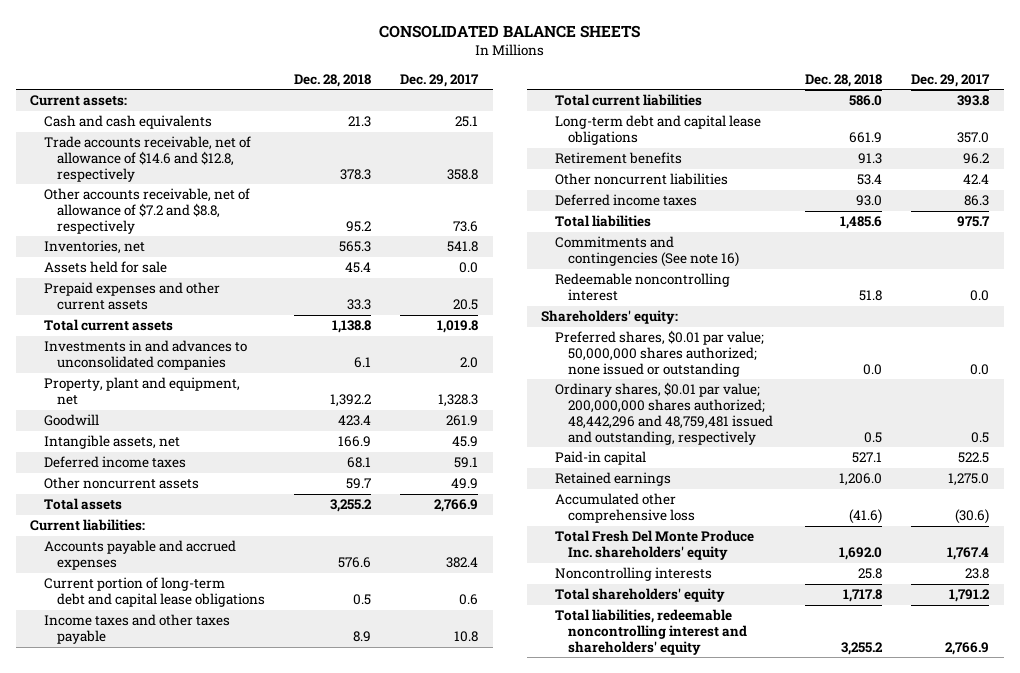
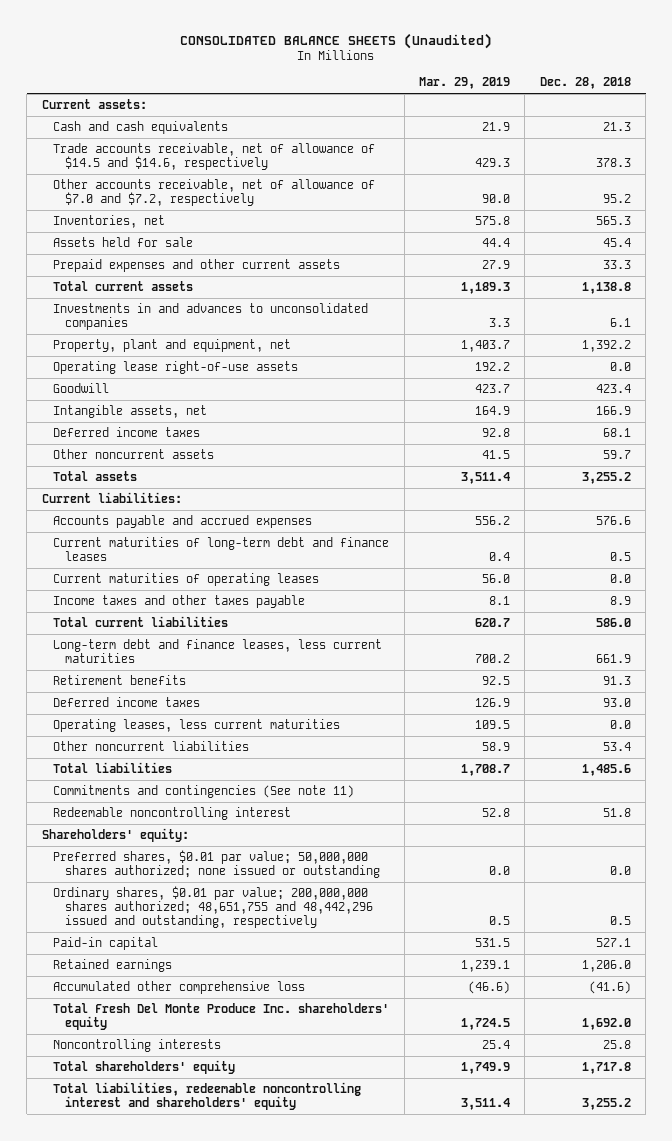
- CONSOLIDATED BALANCE SHEETS
+ CONSOLIDATED BALANCE SHEETS (Unaudited)
- | Dec. 28, 2018 | Dec. 29, 2017
+ | Mar. 29, 2019 | Dec. 28, 2018
- Trade accounts receivable, net of allowance of $14.6 and $12.8, respectively | 378.3 | 358.8
- Other accounts receivable, net of allowance of $7.2 and $8.8, respectively | 95.2 | 73.6
+ Trade accounts receivable, net of allowance of $14.5 and $14.6, respectively | 429.3 | 378.3
+ Other accounts receivable, net of allowance of $7.0 and $7.2, respectively | 90.0 | 95.2
+ Operating lease right-of-use assets | 192.2 | 0.0
- Current portion of long-term debt and capital lease obligations | 0.5 | 0.6
+ Current maturities of long-term debt and finance leases | 0.4 | 0.5
+ Current maturities of operating leases | 56.0 | 0.0
- Long-term debt and capital lease obligations | 661.9 | 357.0
+ Long-term debt and finance leases, less current maturities | 700.2 | 661.9
+ Operating leases, less current maturities | 109.5 | 0.0
moved down: Other noncurrent liabilities | 58.9 | 53.4
- Commitments and contingencies (See note 16)
+ Commitments and contingencies (See note 11)
- Ordinary shares, $0.01 par value; 200,000,000 shares authorized; 48,442,296 and 48,759,481 issued and outstanding, respectively | 0.5 | 0.5
+ Ordinary shares, $0.01 par value; 200,000,000 shares authorized; 48,651,755 and 48,442,296 issued and outstanding, respectively | 0.5 | 0.5

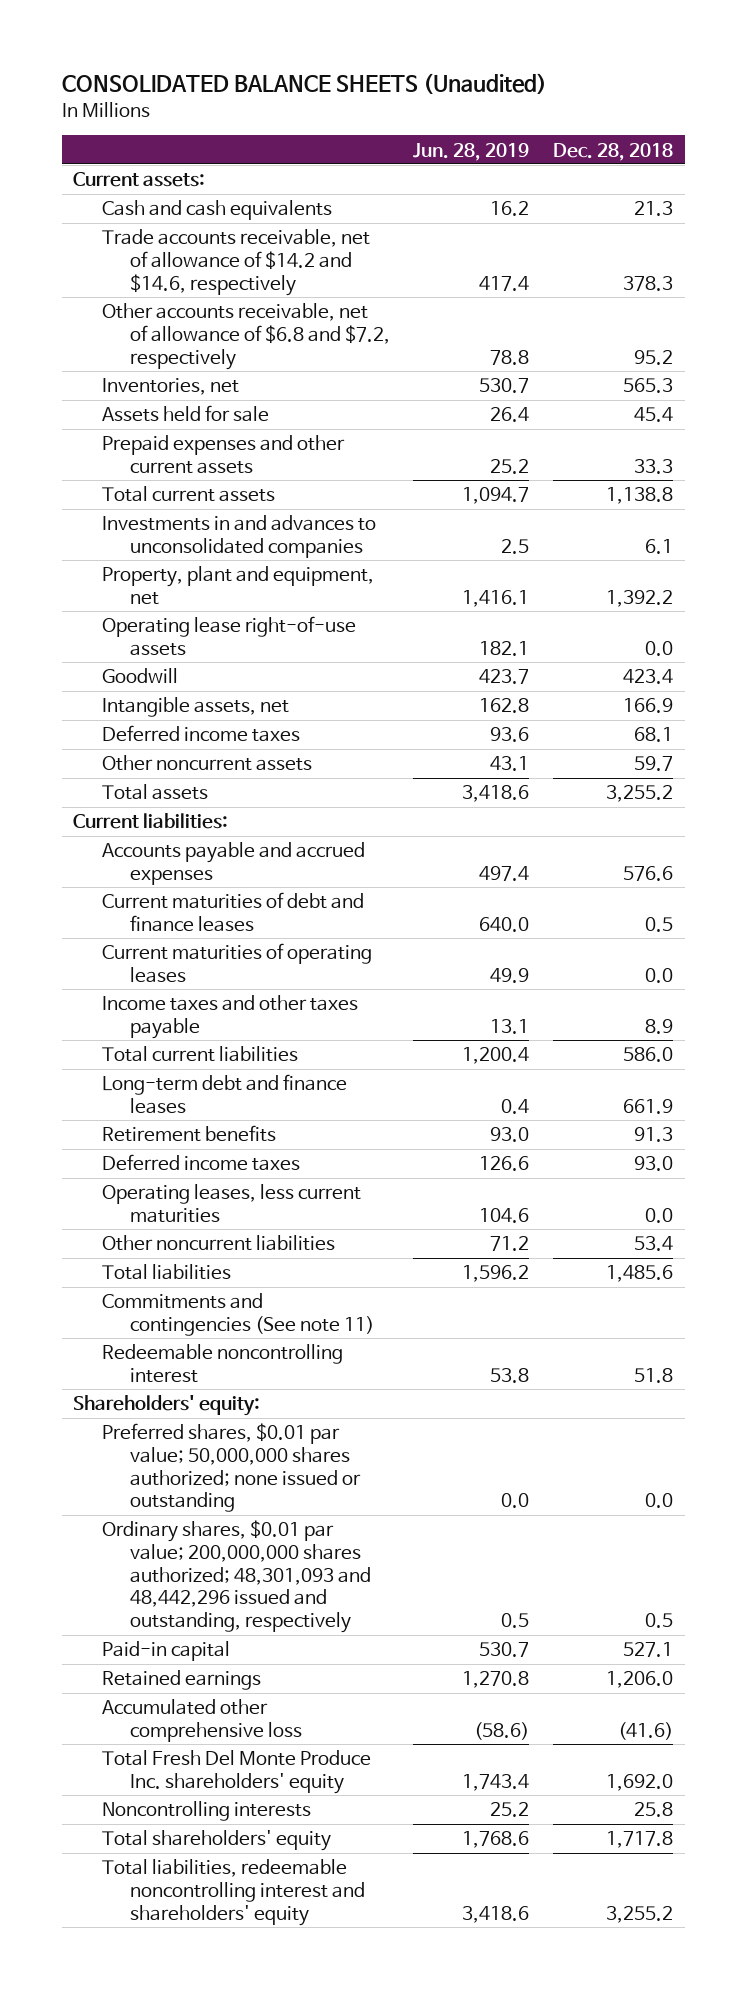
- | Mar. 29, 2019 | Dec. 28, 2018
+ | Jun. 28, 2019 | Dec. 28, 2018
- Trade accounts receivable, net of allowance of $14.5 and $14.6, respectively | 429.3 | 378.3
- Other accounts receivable, net of allowance of $7.0 and $7.2, respectively | 90.0 | 95.2
+ Trade accounts receivable, net of allowance of $14.2 and $14.6, respectively | 417.4 | 378.3
+ Other accounts receivable, net of allowance of $6.8 and $7.2, respectively | 78.8 | 95.2
- Current maturities of long-term debt and finance leases | 0.4 | 0.5
+ Current maturities of debt and finance leases | 640.0 | 0.5
- Long-term debt and finance leases, less current maturities | 700.2 | 661.9
+ Long-term debt and finance leases | 0.4 | 661.9
- Ordinary shares, $0.01 par value; 200,000,000 shares authorized; 48,651,755 and 48,442,296 issued and outstanding, respectively | 0.5 | 0.5
+ Ordinary shares, $0.01 par value; 200,000,000 shares authorized; 48,301,093 and 48,442,296 issued and outstanding, respectively | 0.5 | 0.5

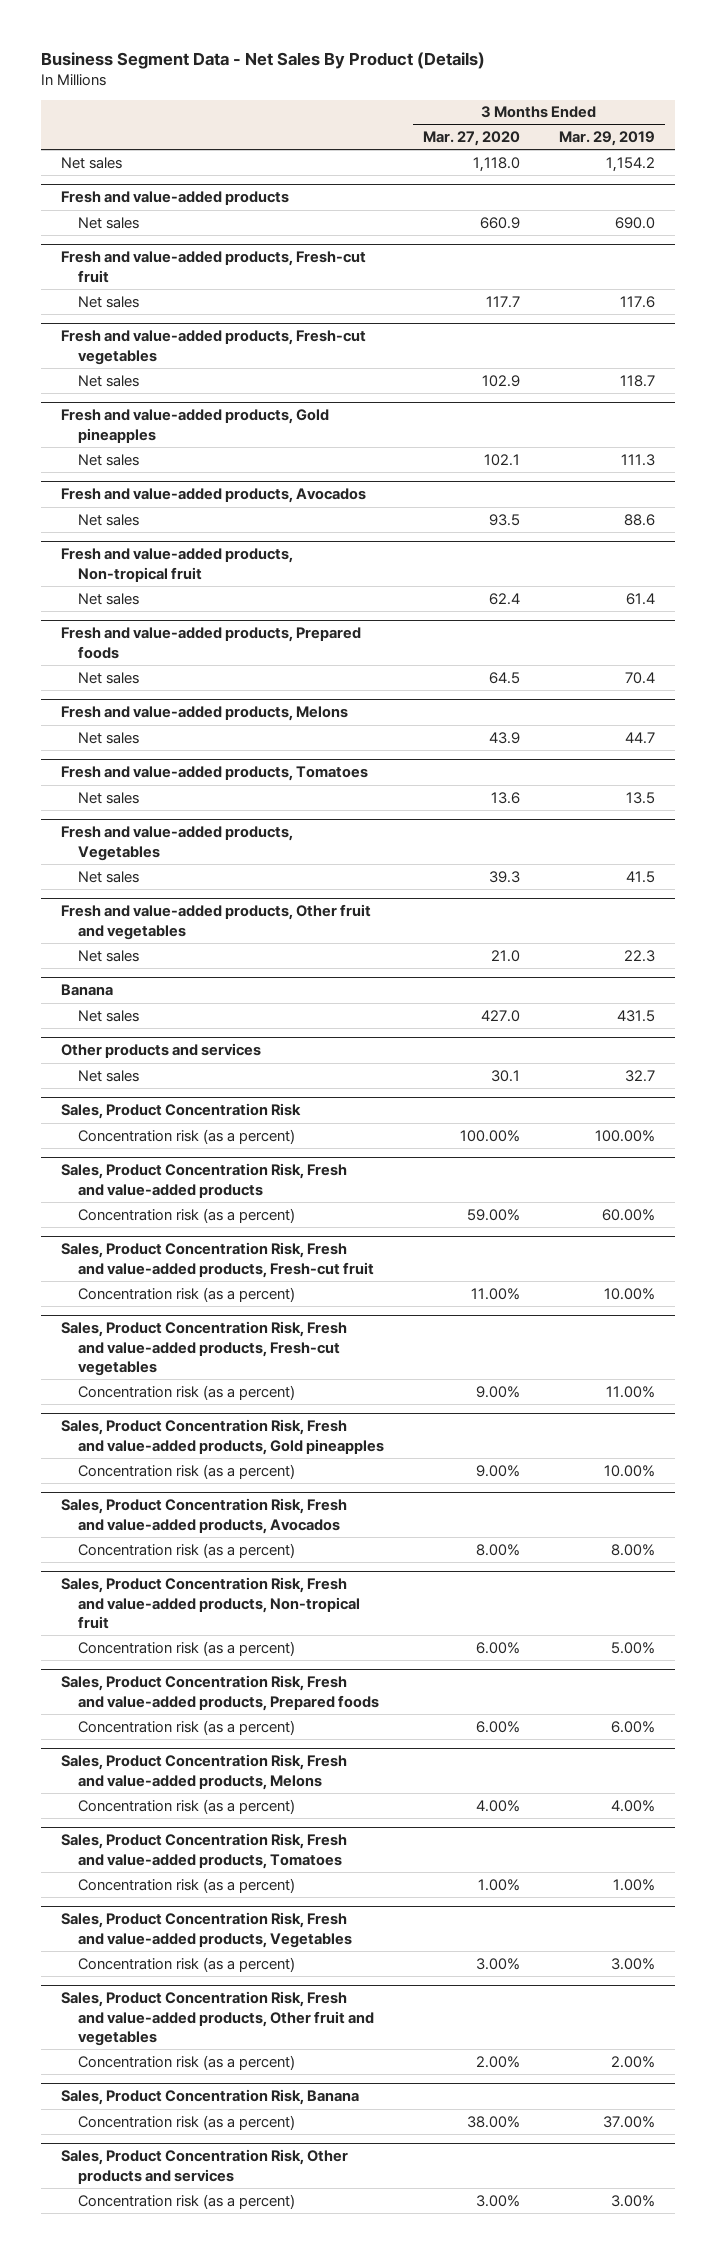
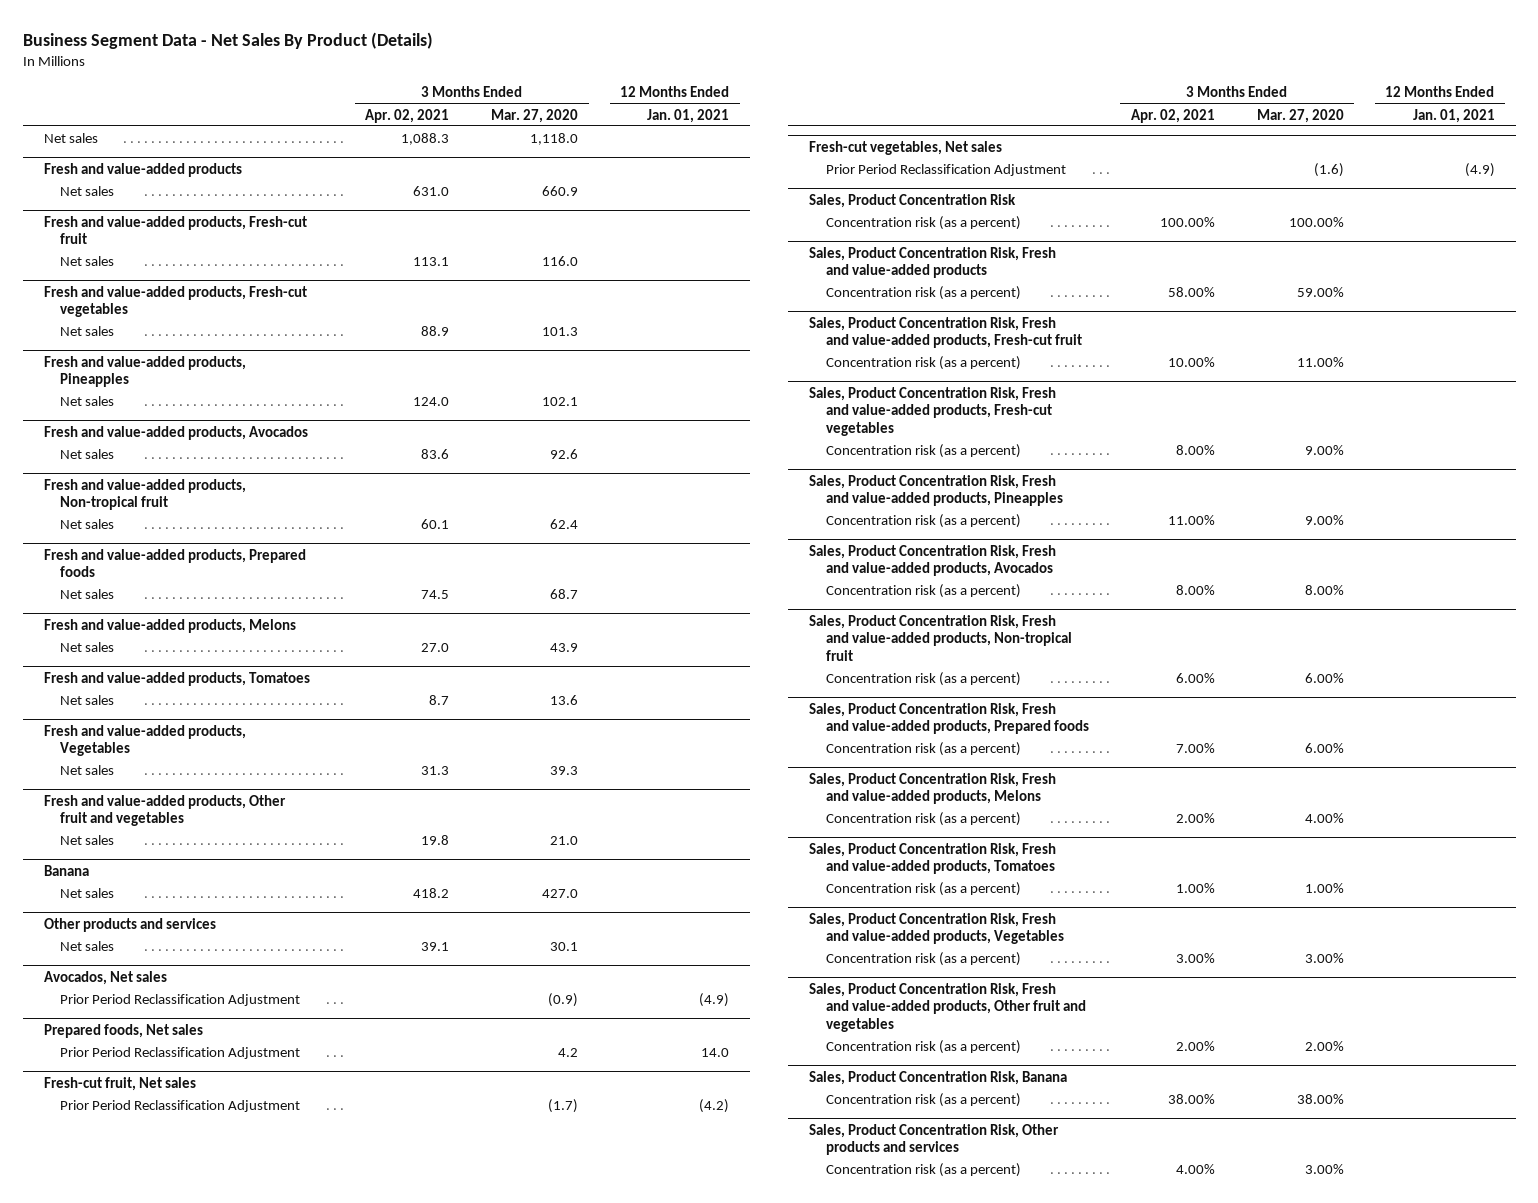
- | 3 Months Ended Mar. 27, 2020 | 3 Months Ended Mar. 29, 2019
+ | 3 Months Ended Apr. 02, 2021 | 3 Months Ended Mar. 27, 2020 | 12 Months Ended Jan. 01, 2021
@ Fresh and value-added products, Fresh-cut fruit
- Net sales | 117.7 | 117.6
+ Net sales | 113.1 | 116.0 |
@ Fresh and value-added products, Fresh-cut vegetables
- Net sales | 102.9 | 118.7
- Fresh and value-added products, Gold pineapples
@ Fresh and value-added products, Fresh-cut vegetables
+ Net sales | 88.9 | 101.3 |
+ Fresh and value-added products, Pineapples
@ Fresh and value-added products, Avocados
- Net sales | 93.5 | 88.6
+ Net sales | 83.6 | 92.6 |
@ Fresh and value-added products, Prepared foods
- Net sales | 64.5 | 70.4
+ Net sales | 74.5 | 68.7 |
+ Avocados, Net sales
+ Prior Period Reclassification Adjustment | | (0.9) | (4.9)
+ Prepared foods, Net sales
+ Prior Period Reclassification Adjustment | | 4.2 | 14.0
+ Fresh-cut fruit, Net sales
+ Prior Period Reclassification Adjustment | | (1.7) | (4.2)
+ Fresh-cut vegetables, Net sales
+ Prior Period Reclassification Adjustment | | (1.6) | (4.9)
- Sales, Product Concentration Risk, Fresh and value-added products, Gold pineapples
+ Sales, Product Concentration Risk, Fresh and value-added products, Pineapples

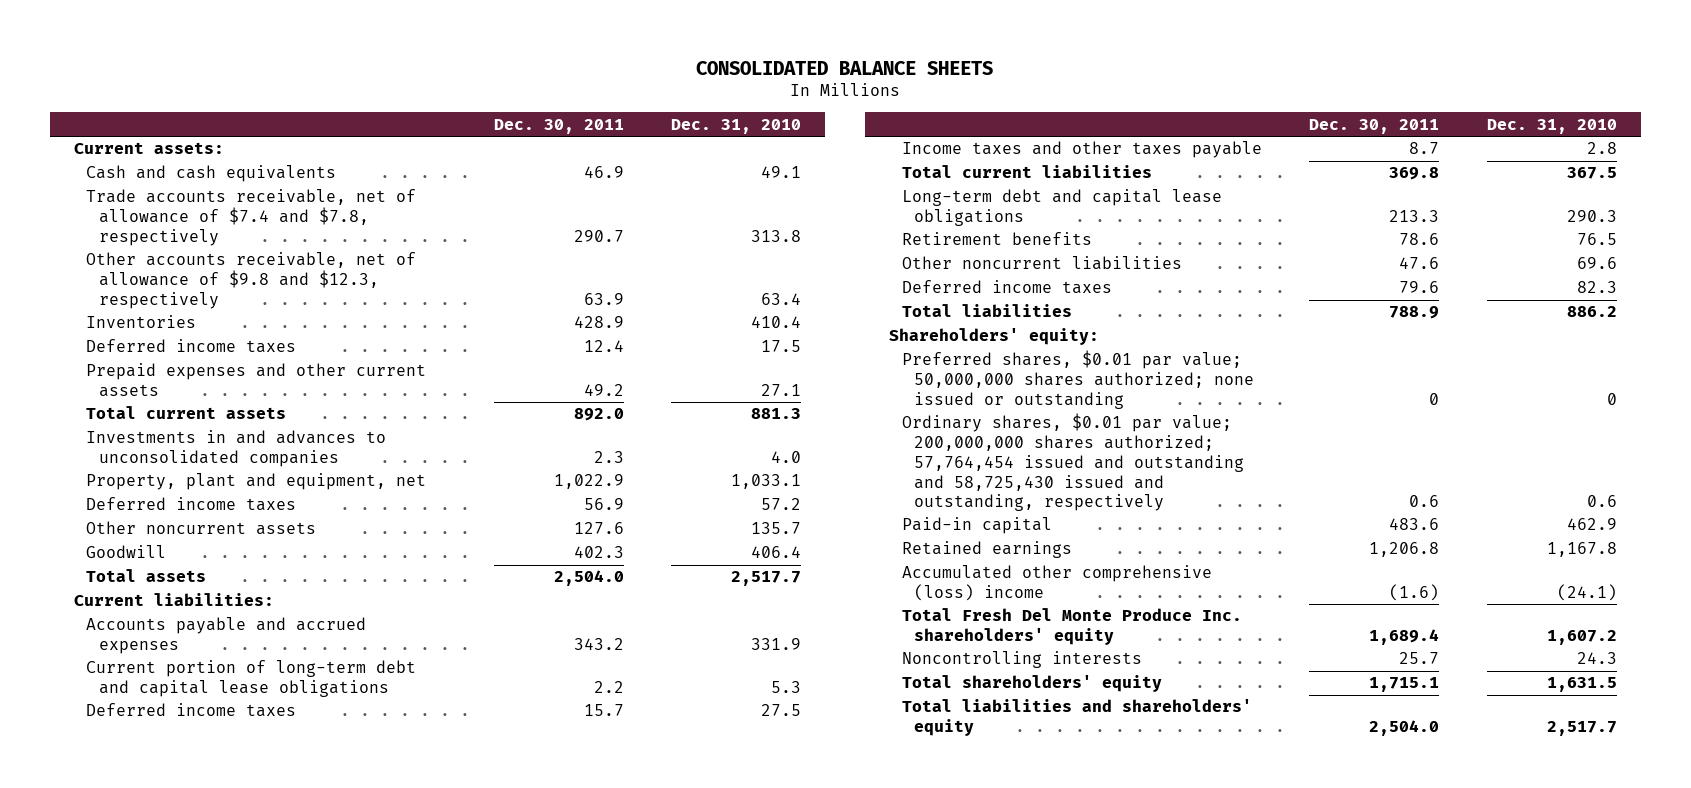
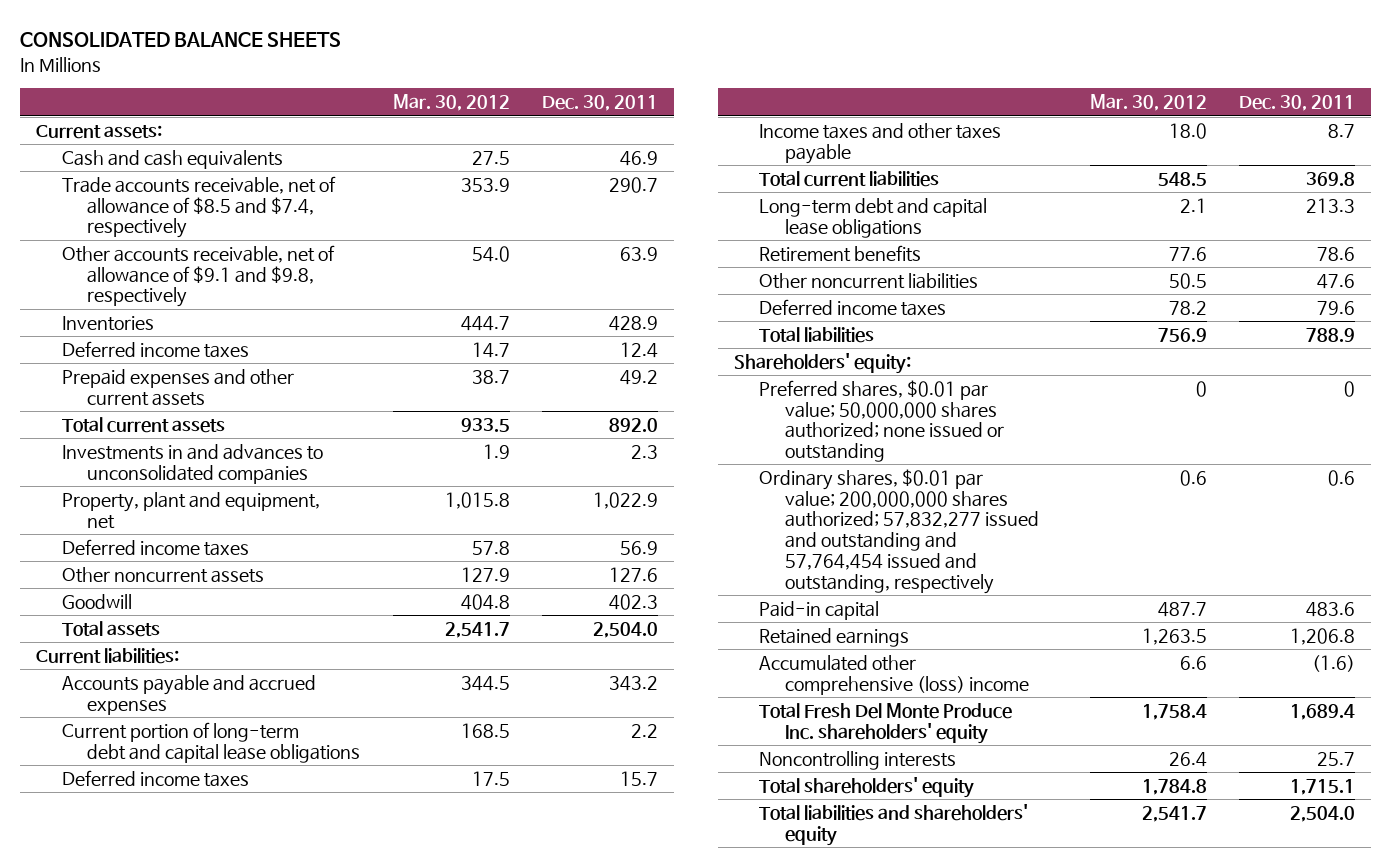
- | Dec. 30, 2011 | Dec. 31, 2010
+ | Mar. 30, 2012 | Dec. 30, 2011
- Trade accounts receivable, net of allowance of $7.4 and $7.8, respectively | 290.7 | 313.8
- Other accounts receivable, net of allowance of $9.8 and $12.3, respectively | 63.9 | 63.4
+ Trade accounts receivable, net of allowance of $8.5 and $7.4, respectively | 353.9 | 290.7
+ Other accounts receivable, net of allowance of $9.1 and $9.8, respectively | 54.0 | 63.9
- Ordinary shares, $0.01 par value; 200,000,000 shares authorized; 57,764,454 issued and outstanding and 58,725,430 issued and outstanding, respectively | 0.6 | 0.6
+ Ordinary shares, $0.01 par value; 200,000,000 shares authorized; 57,832,277 issued and outstanding and 57,764,454 issued and outstanding, respectively | 0.6 | 0.6

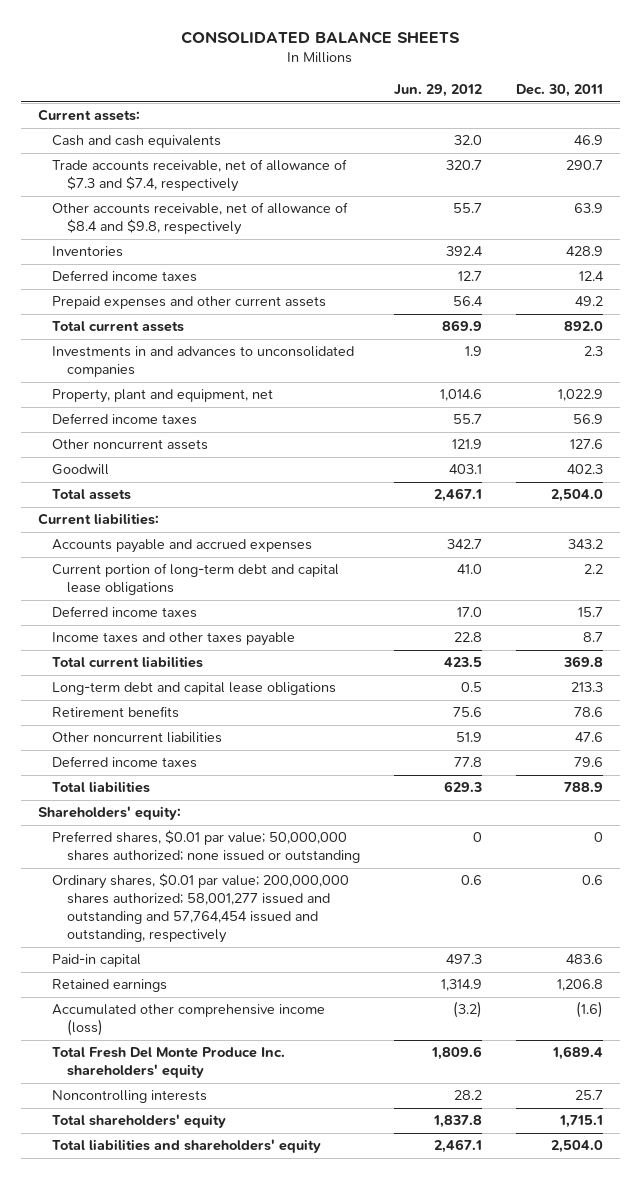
- | Mar. 30, 2012 | Dec. 30, 2011
+ | Jun. 29, 2012 | Dec. 30, 2011
- Trade accounts receivable, net of allowance of $8.5 and $7.4, respectively | 353.9 | 290.7
- Other accounts receivable, net of allowance of $9.1 and $9.8, respectively | 54.0 | 63.9
+ Trade accounts receivable, net of allowance of $7.3 and $7.4, respectively | 320.7 | 290.7
+ Other accounts receivable, net of allowance of $8.4 and $9.8, respectively | 55.7 | 63.9
- Ordinary shares, $0.01 par value; 200,000,000 shares authorized; 57,832,277 issued and outstanding and 57,764,454 issued and outstanding, respectively | 0.6 | 0.6
+ Ordinary shares, $0.01 par value; 200,000,000 shares authorized; 58,001,277 issued and outstanding and 57,764,454 issued and outstanding, respectively | 0.6 | 0.6
- Accumulated other comprehensive (loss) income | 6.6 | (1.6)
+ Accumulated other comprehensive income (loss) | (3.2) | (1.6)

